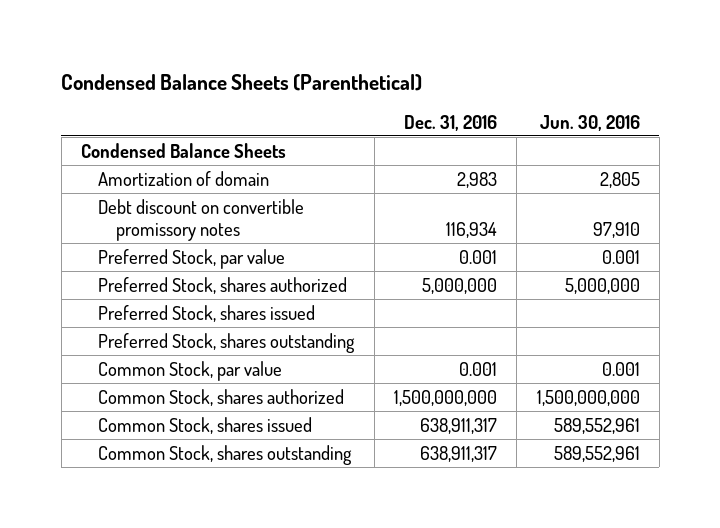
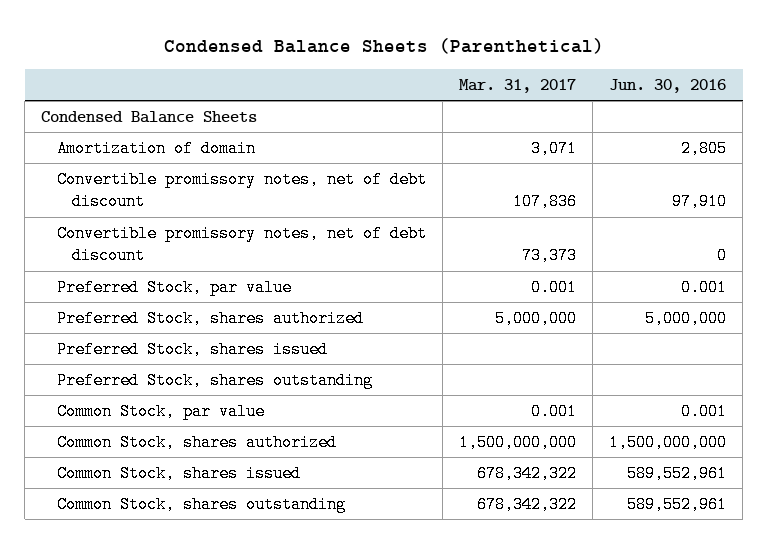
- | Dec. 31, 2016 | Jun. 30, 2016
+ | Mar. 31, 2017 | Jun. 30, 2016
- Debt discount on convertible promissory notes | 116,934 | 97,910
+ Convertible promissory notes, net of debt discount | 107,836 | 97,910
+ Convertible promissory notes, net of debt discount | 73,373 | 0

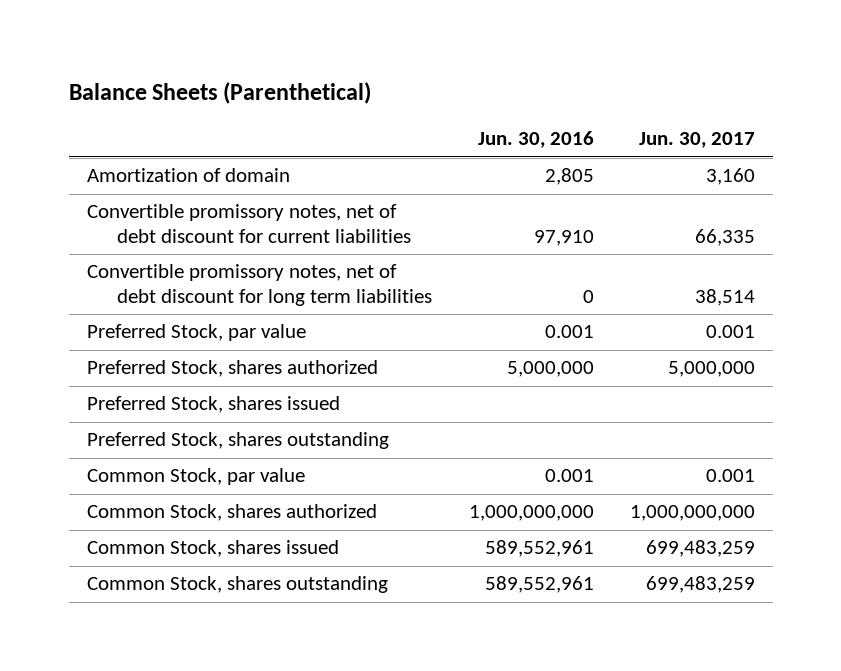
- Condensed Balance Sheets (Parenthetical)
+ Balance Sheets (Parenthetical)
- | Mar. 31, 2017 | Jun. 30, 2016
+ | Jun. 30, 2016 | Jun. 30, 2017
- Condensed Balance Sheets
- Convertible promissory notes, net of debt discount | 107,836 | 97,910
- Convertible promissory notes, net of debt discount | 73,373 | 0
+ Convertible promissory notes, net of debt discount for current liabilities | 97,910 | 66,335
+ Convertible promissory notes, net of debt discount for long term liabilities | 0 | 38,514
- Common Stock, shares authorized | 1,500,000,000 | 1,500,000,000
+ Common Stock, shares authorized | 1,000,000,000 | 1,000,000,000

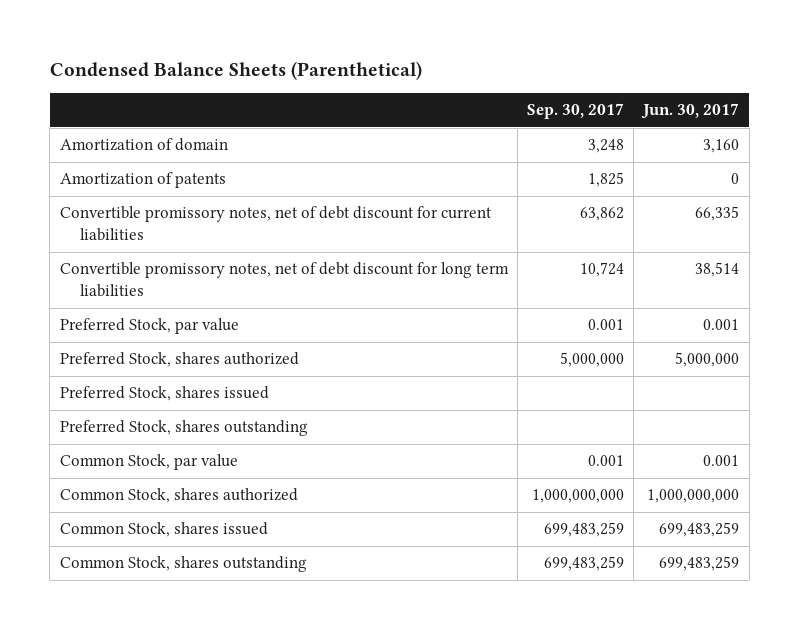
- Balance Sheets (Parenthetical)
+ Condensed Balance Sheets (Parenthetical)
- | Jun. 30, 2016 | Jun. 30, 2017
+ | Sep. 30, 2017 | Jun. 30, 2017
+ Amortization of patents | 1,825 | 0

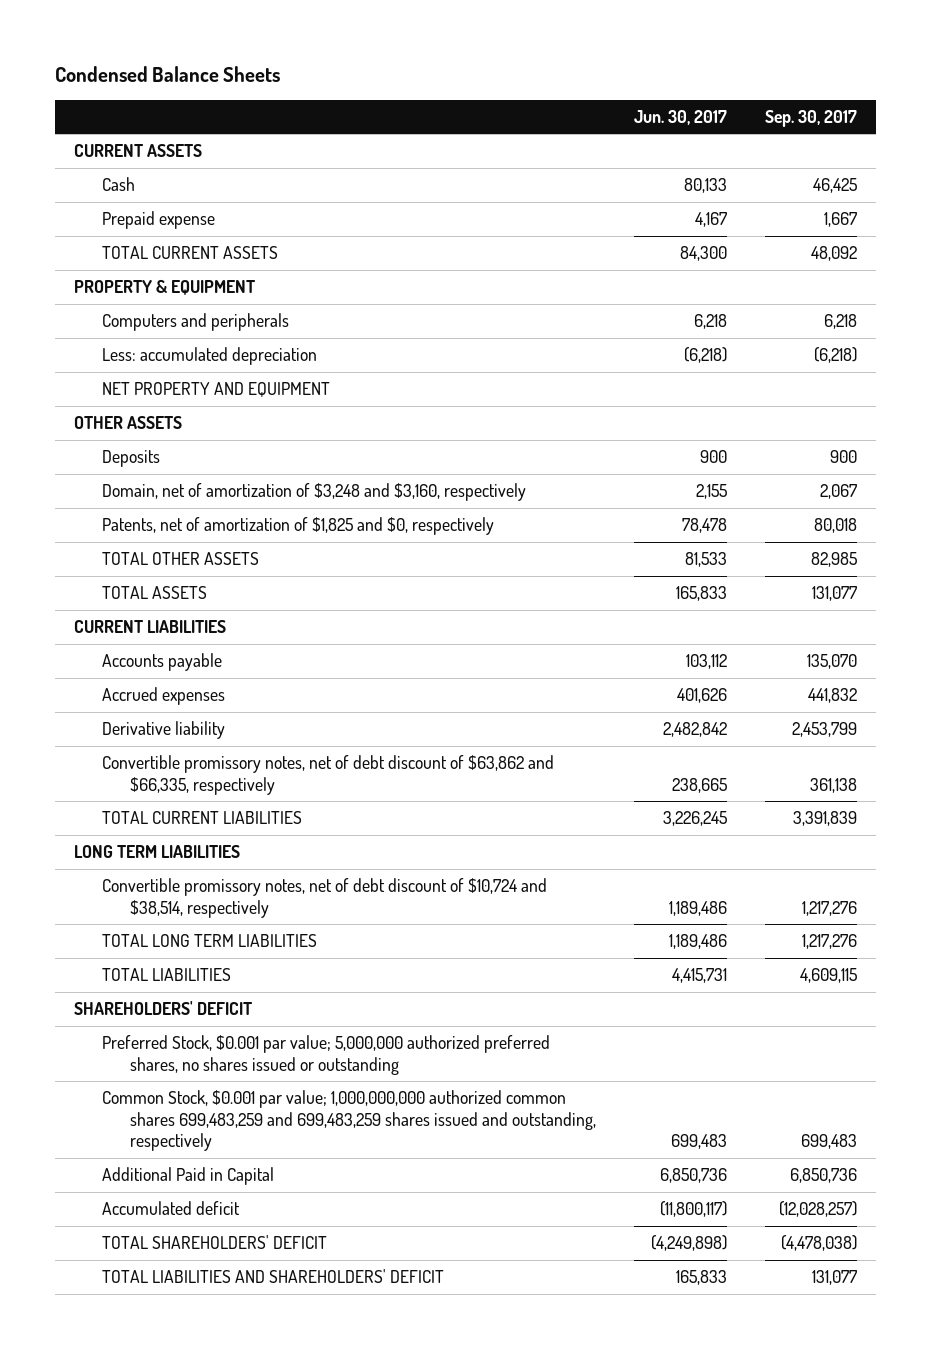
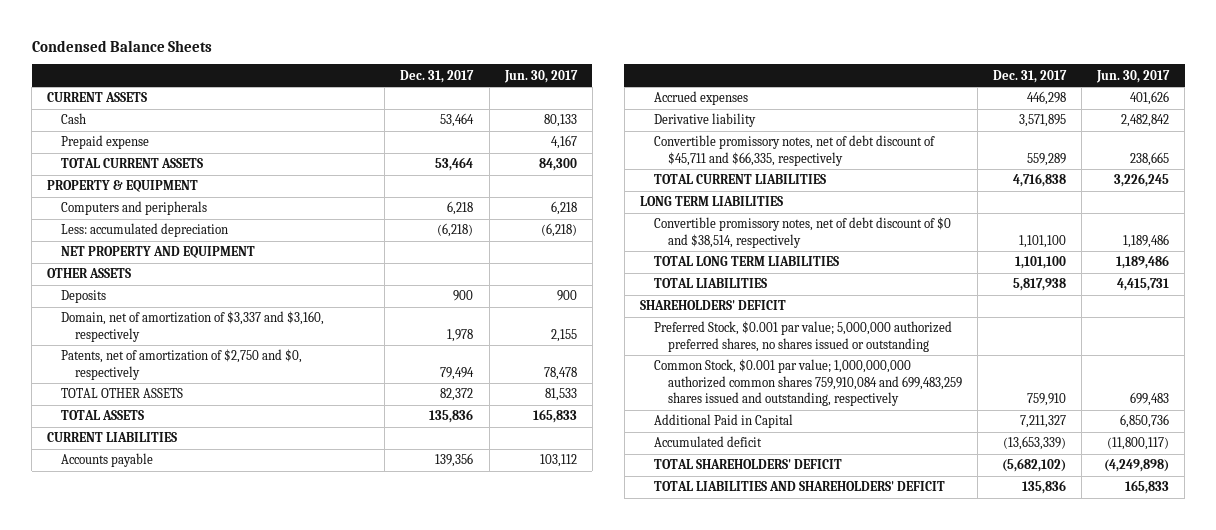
- | Jun. 30, 2017 | Sep. 30, 2017
+ | Dec. 31, 2017 | Jun. 30, 2017
- Domain, net of amortization of $3,248 and $3,160, respectively | 2,155 | 2,067
- Patents, net of amortization of $1,825 and $0, respectively | 78,478 | 80,018
+ Domain, net of amortization of $3,337 and $3,160, respectively | 1,978 | 2,155
+ Patents, net of amortization of $2,750 and $0, respectively | 79,494 | 78,478
- Convertible promissory notes, net of debt discount of $63,862 and $66,335, respectively | 238,665 | 361,138
+ Convertible promissory notes, net of debt discount of $45,711 and $66,335, respectively | 559,289 | 238,665
- Convertible promissory notes, net of debt discount of $10,724 and $38,514, respectively | 1,189,486 | 1,217,276
+ Convertible promissory notes, net of debt discount of $0 and $38,514, respectively | 1,101,100 | 1,189,486
- Common Stock, $0.001 par value; 1,000,000,000 authorized common shares 699,483,259 and 699,483,259 shares issued and outstanding, respectively | 699,483 | 699,483
+ Common Stock, $0.001 par value; 1,000,000,000 authorized common shares 759,910,084 and 699,483,259 shares issued and outstanding, respectively | 759,910 | 699,483

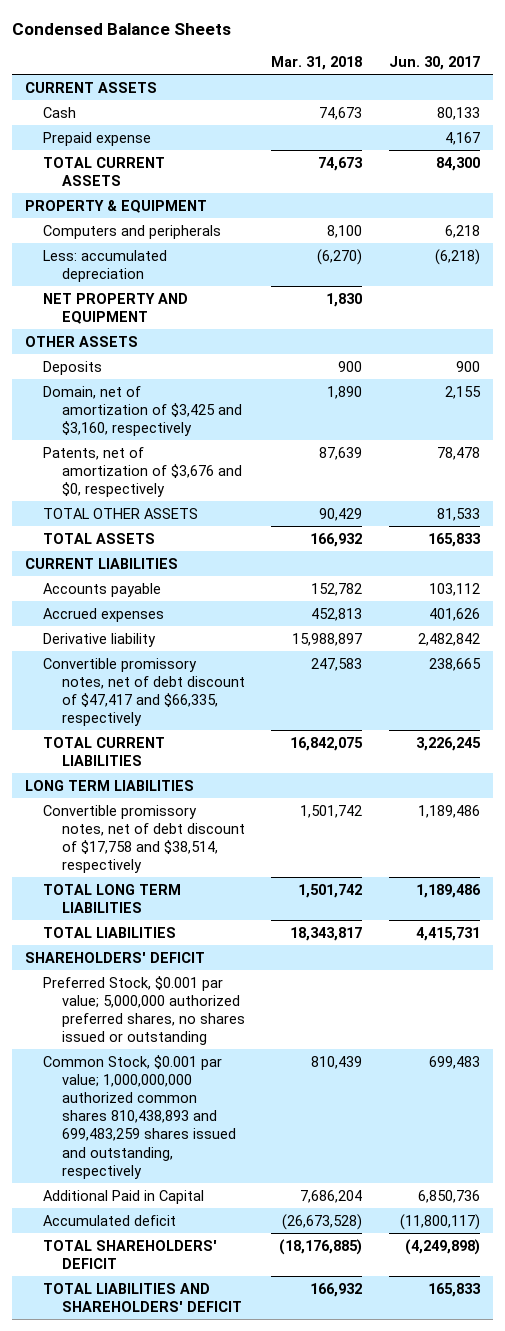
- | Dec. 31, 2017 | Jun. 30, 2017
+ | Mar. 31, 2018 | Jun. 30, 2017
- Domain, net of amortization of $3,337 and $3,160, respectively | 1,978 | 2,155
- Patents, net of amortization of $2,750 and $0, respectively | 79,494 | 78,478
+ Domain, net of amortization of $3,425 and $3,160, respectively | 1,890 | 2,155
+ Patents, net of amortization of $3,676 and $0, respectively | 87,639 | 78,478
- Convertible promissory notes, net of debt discount of $45,711 and $66,335, respectively | 559,289 | 238,665
+ Convertible promissory notes, net of debt discount of $47,417 and $66,335, respectively | 247,583 | 238,665
- Convertible promissory notes, net of debt discount of $0 and $38,514, respectively | 1,101,100 | 1,189,486
+ Convertible promissory notes, net of debt discount of $17,758 and $38,514, respectively | 1,501,742 | 1,189,486
- Common Stock, $0.001 par value; 1,000,000,000 authorized common shares 759,910,084 and 699,483,259 shares issued and outstanding, respectively | 759,910 | 699,483
+ Common Stock, $0.001 par value; 1,000,000,000 authorized common shares 810,438,893 and 699,483,259 shares issued and outstanding, respectively | 810,439 | 699,483

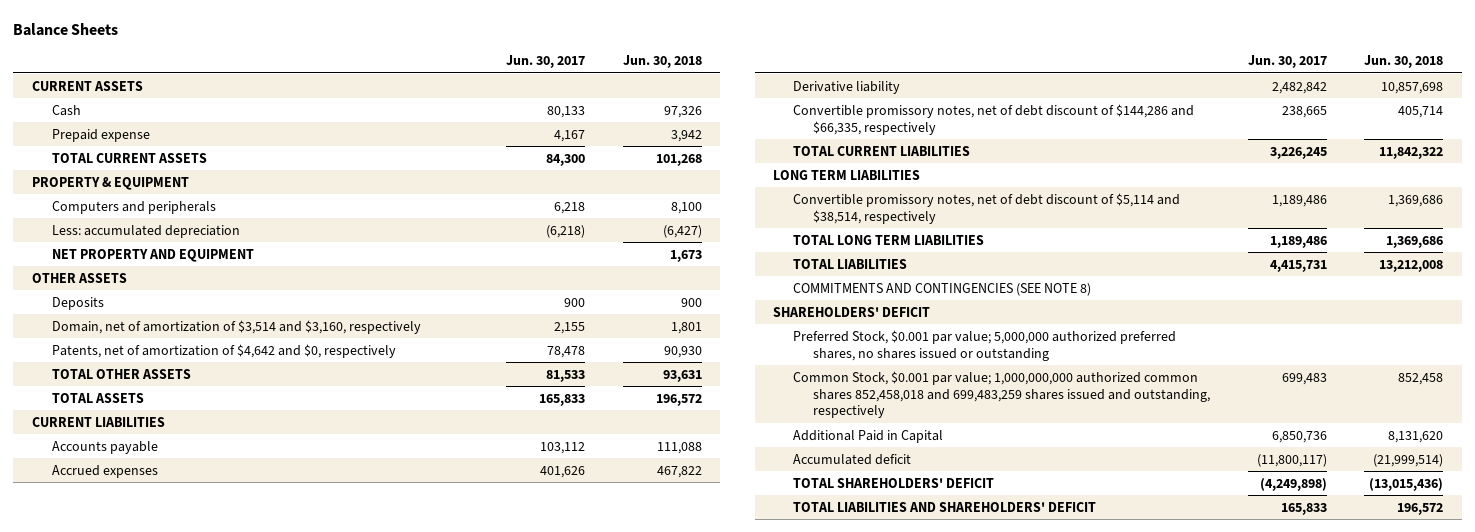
- Condensed Balance Sheets
+ Balance Sheets
- | Mar. 31, 2018 | Jun. 30, 2017
+ | Jun. 30, 2017 | Jun. 30, 2018
- Domain, net of amortization of $3,425 and $3,160, respectively | 1,890 | 2,155
- Patents, net of amortization of $3,676 and $0, respectively | 87,639 | 78,478
+ Domain, net of amortization of $3,514 and $3,160, respectively | 2,155 | 1,801
+ Patents, net of amortization of $4,642 and $0, respectively | 78,478 | 90,930
- Convertible promissory notes, net of debt discount of $47,417 and $66,335, respectively | 247,583 | 238,665
+ Convertible promissory notes, net of debt discount of $144,286 and $66,335, respectively | 238,665 | 405,714
- Convertible promissory notes, net of debt discount of $17,758 and $38,514, respectively | 1,501,742 | 1,189,486
+ Convertible promissory notes, net of debt discount of $5,114 and $38,514, respectively | 1,189,486 | 1,369,686
+ COMMITMENTS AND CONTINGENCIES (SEE NOTE 8)
- Common Stock, $0.001 par value; 1,000,000,000 authorized common shares 810,438,893 and 699,483,259 shares issued and outstanding, respectively | 810,439 | 699,483
+ Common Stock, $0.001 par value; 1,000,000,000 authorized common shares 852,458,018 and 699,483,259 shares issued and outstanding, respectively | 699,483 | 852,458

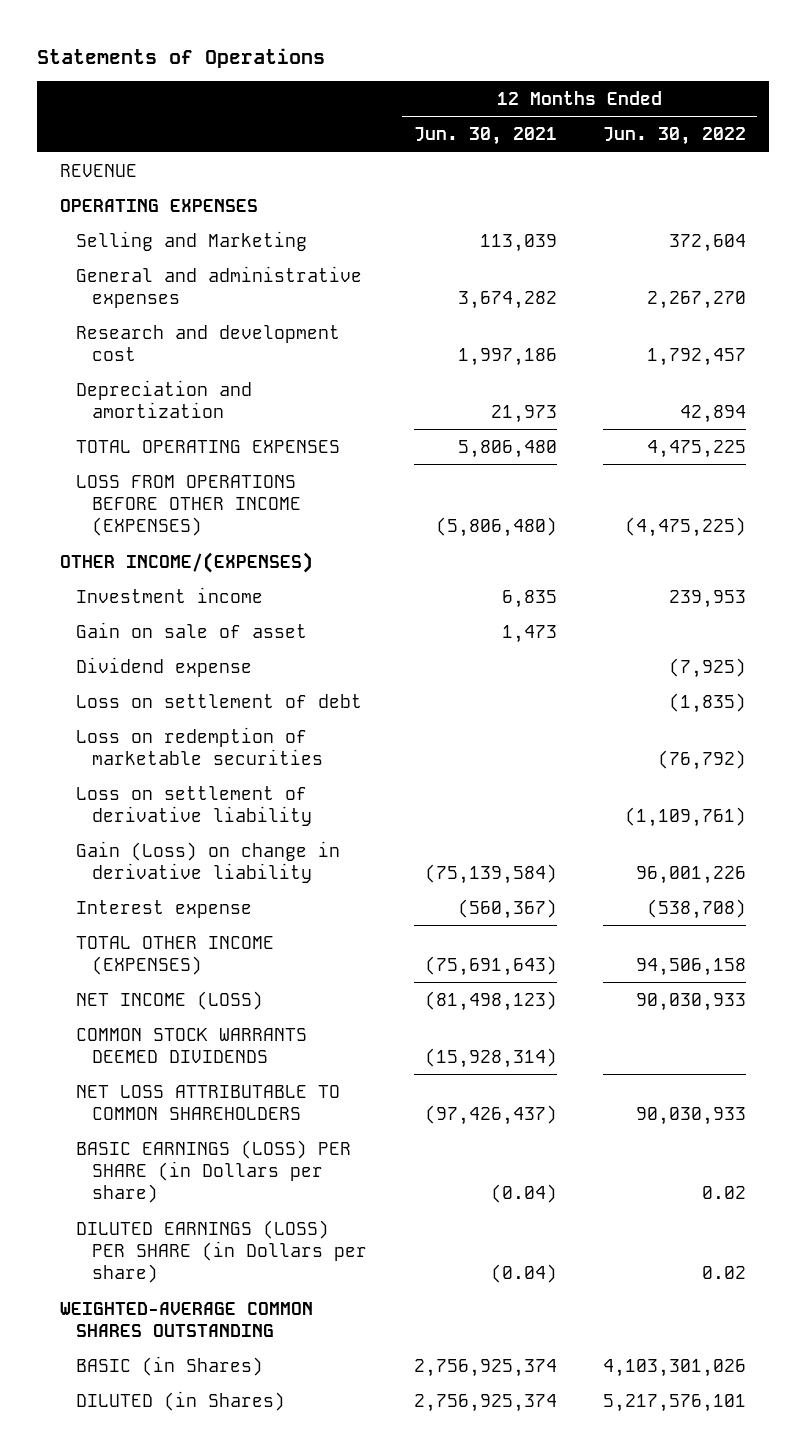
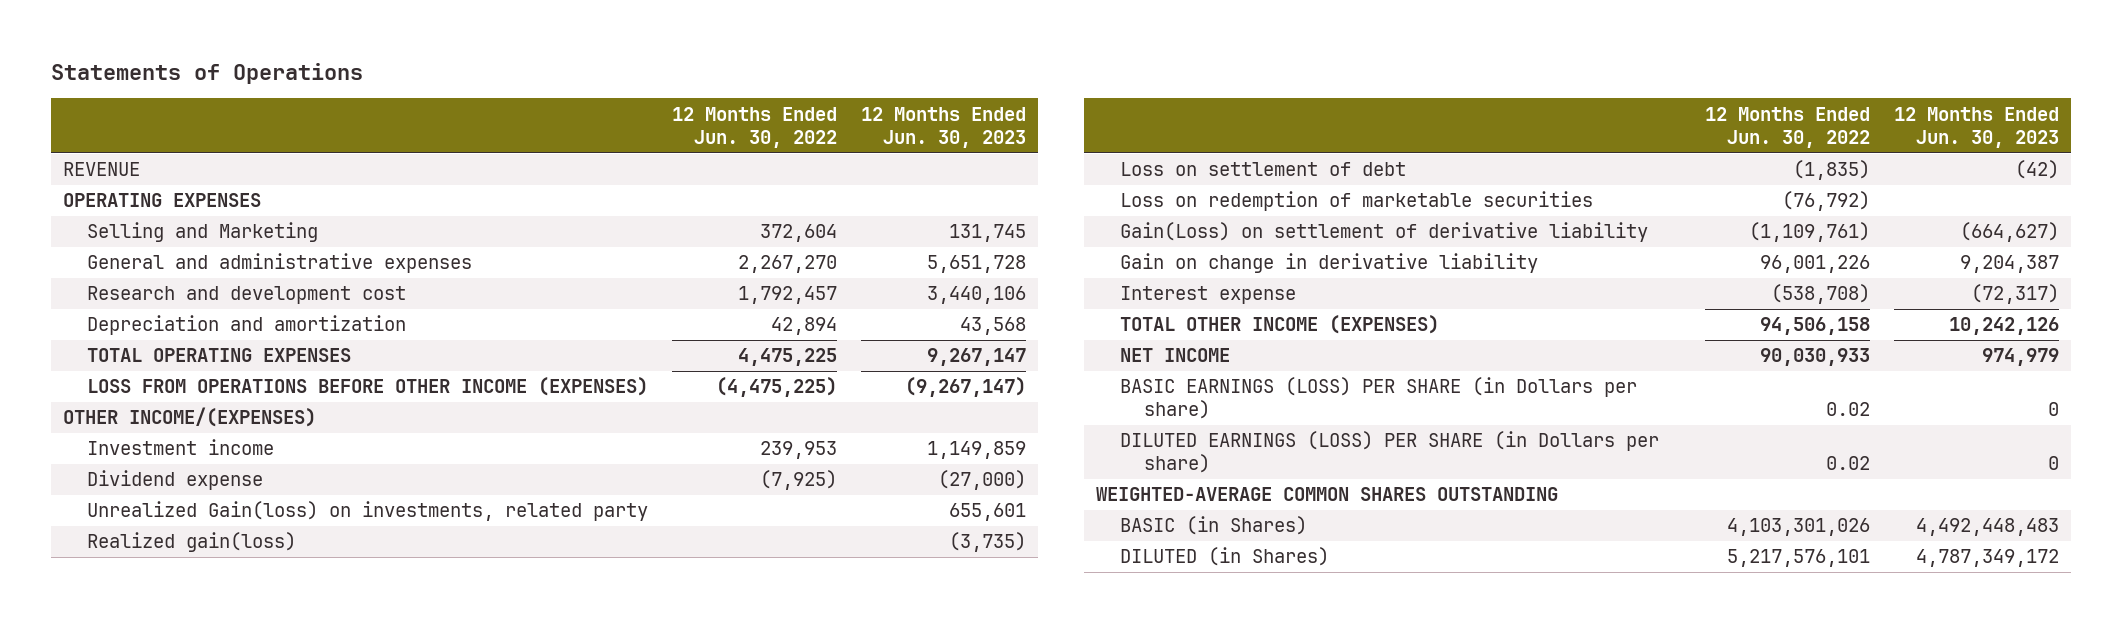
- | 12 Months Ended Jun. 30, 2021 | 12 Months Ended Jun. 30, 2022
+ | 12 Months Ended Jun. 30, 2022 | 12 Months Ended Jun. 30, 2023
- Gain on sale of asset | 1,473 |
+ Unrealized Gain(loss) on investments, related party | | 655,601
+ Realized gain(loss) | | (3,735)
- Loss on settlement of derivative liability | | (1,109,761)
- Gain (Loss) on change in derivative liability | (75,139,584) | 96,001,226
+ Gain(Loss) on settlement of derivative liability | (1,109,761) | (664,627)
+ Gain on change in derivative liability | 96,001,226 | 9,204,387
- NET INCOME (LOSS) | (81,498,123) | 90,030,933
- COMMON STOCK WARRANTS DEEMED DIVIDENDS | (15,928,314) |
- NET LOSS ATTRIBUTABLE TO COMMON SHAREHOLDERS | (97,426,437) | 90,030,933
+ NET INCOME | 90,030,933 | 974,979

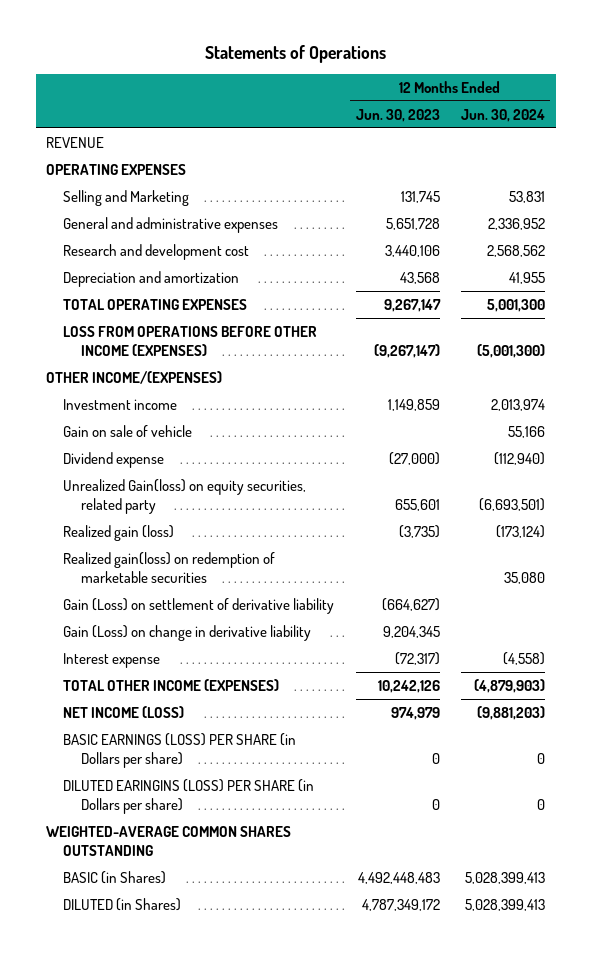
- | 12 Months Ended Jun. 30, 2022 | 12 Months Ended Jun. 30, 2023
+ | 12 Months Ended Jun. 30, 2023 | 12 Months Ended Jun. 30, 2024
+ Gain on sale of vehicle | | 55,166
- Unrealized Gain(loss) on investments, related party | | 655,601
- Realized gain(loss) | | (3,735)
- Loss on settlement of debt | (1,835) | (42)
- Loss on redemption of marketable securities | (76,792) |
- Gain(Loss) on settlement of derivative liability | (1,109,761) | (664,627)
- Gain on change in derivative liability | 96,001,226 | 9,204,387
+ Unrealized Gain(loss) on equity securities, related party | 655,601 | (6,693,501)
+ Realized gain (loss) | (3,735) | (173,124)
+ Realized gain(loss) on redemption of marketable securities | | 35,080
+ Gain (Loss) on settlement of derivative liability | (664,627) |
+ Gain (Loss) on change in derivative liability | 9,204,345 |
- NET INCOME | 90,030,933 | 974,979
+ NET INCOME (LOSS) | 974,979 | (9,881,203)
- DILUTED EARNINGS (LOSS) PER SHARE (in Dollars per share) | 0.02 | 0
+ DILUTED EARINGINS (LOSS) PER SHARE (in Dollars per share) | 0 | 0

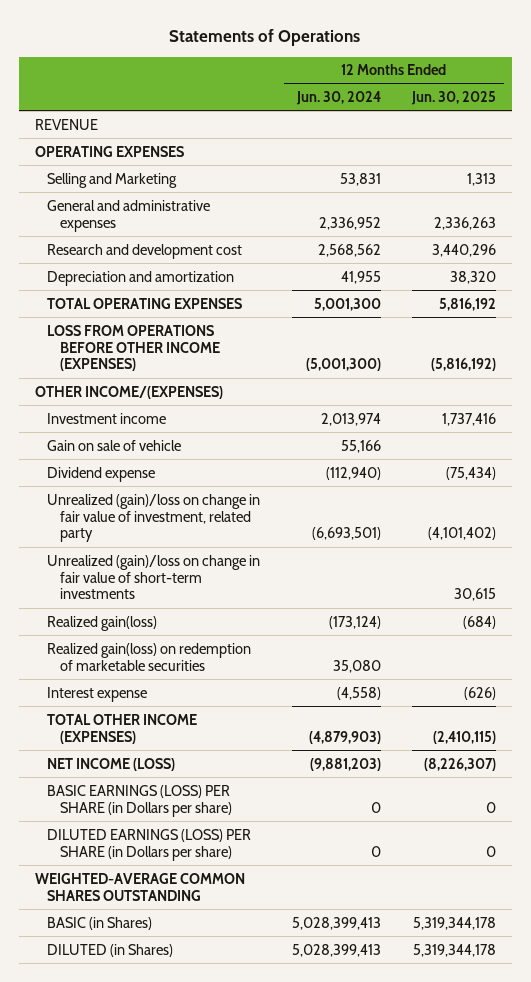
- | 12 Months Ended Jun. 30, 2023 | 12 Months Ended Jun. 30, 2024
+ | 12 Months Ended Jun. 30, 2024 | 12 Months Ended Jun. 30, 2025
- Unrealized Gain(loss) on equity securities, related party | 655,601 | (6,693,501)
- Realized gain (loss) | (3,735) | (173,124)
+ Unrealized (gain)/loss on change in fair value of investment, related party | (6,693,501) | (4,101,402)
+ Unrealized (gain)/loss on change in fair value of short-term investments | | 30,615
+ Realized gain(loss) | (173,124) | (684)
- Gain (Loss) on settlement of derivative liability | (664,627) |
- Gain (Loss) on change in derivative liability | 9,204,345 |
- DILUTED EARINGINS (LOSS) PER SHARE (in Dollars per share) | 0 | 0
+ DILUTED EARNINGS (LOSS) PER SHARE (in Dollars per share) | 0 | 0

